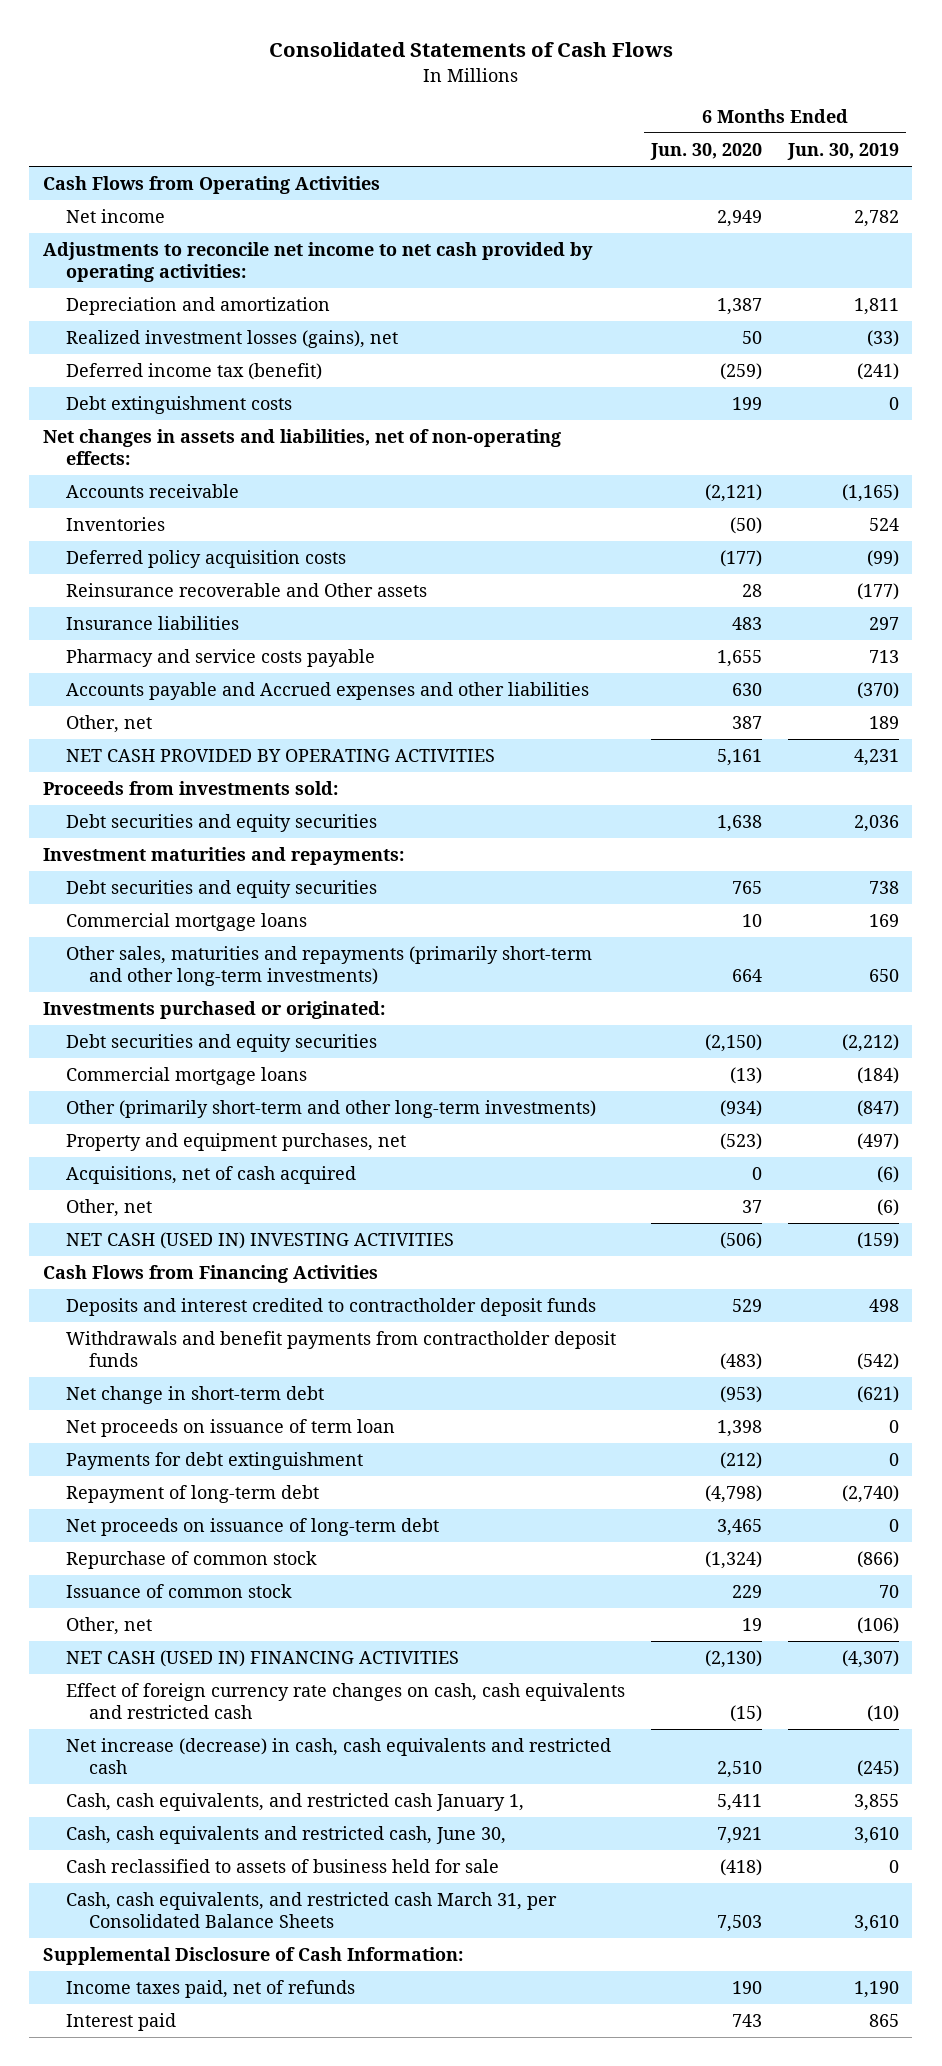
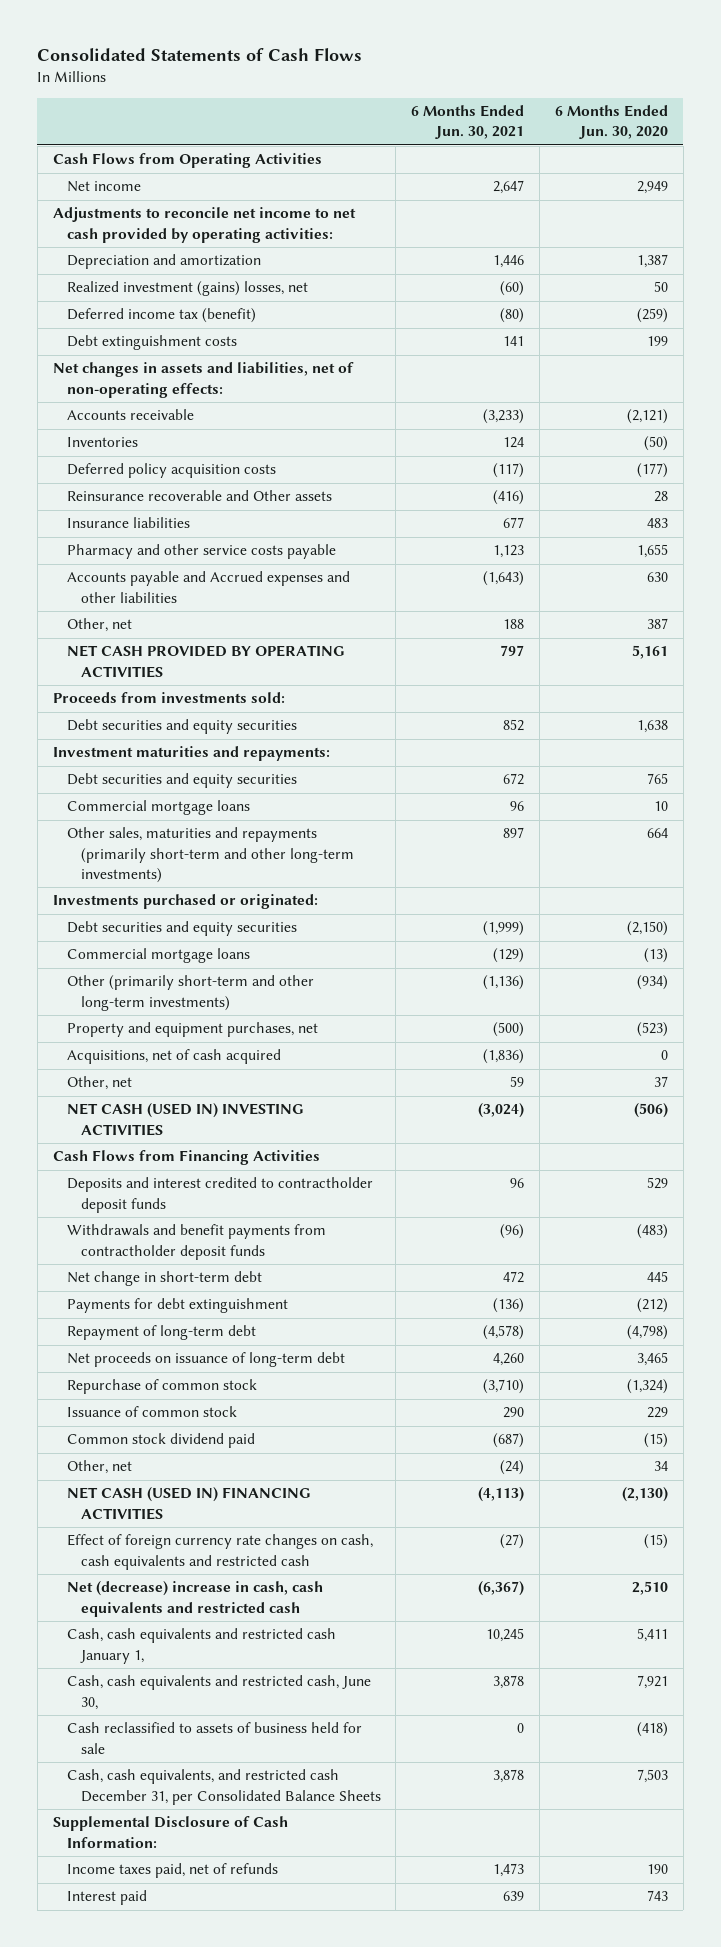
- | 6 Months Ended Jun. 30, 2020 | 6 Months Ended Jun. 30, 2019
+ | 6 Months Ended Jun. 30, 2021 | 6 Months Ended Jun. 30, 2020
- Realized investment losses (gains), net | 50 | (33)
+ Realized investment (gains) losses, net | (60) | 50
- Pharmacy and service costs payable | 1,655 | 713
+ Pharmacy and other service costs payable | 1,123 | 1,655
- Net change in short-term debt | (953) | (621)
- Net proceeds on issuance of term loan | 1,398 | 0
+ Net change in short-term debt | 472 | 445
- Other, net | 19 | (106)
+ Common stock dividend paid | (687) | (15)
+ Other, net | (24) | 34
- Net increase (decrease) in cash, cash equivalents and restricted cash | 2,510 | (245)
- Cash, cash equivalents, and restricted cash January 1, | 5,411 | 3,855
+ Net (decrease) increase in cash, cash equivalents and restricted cash | (6,367) | 2,510
+ Cash, cash equivalents and restricted cash January 1, | 10,245 | 5,411
- Cash, cash equivalents, and restricted cash March 31, per Consolidated Balance Sheets | 7,503 | 3,610
+ Cash, cash equivalents, and restricted cash December 31, per Consolidated Balance Sheets | 3,878 | 7,503

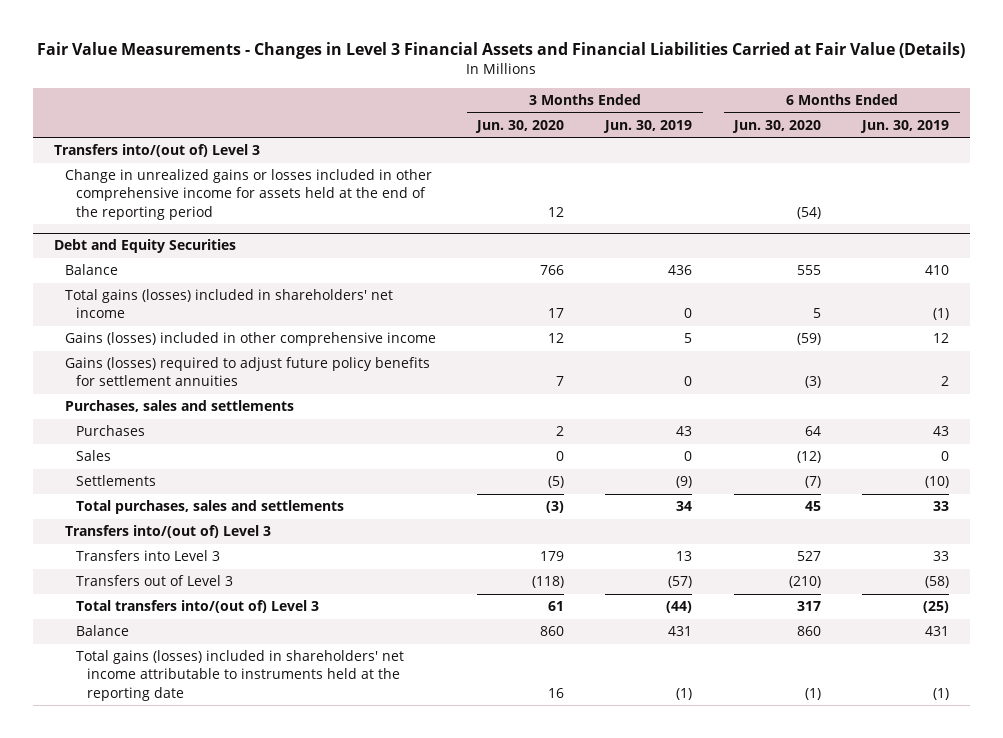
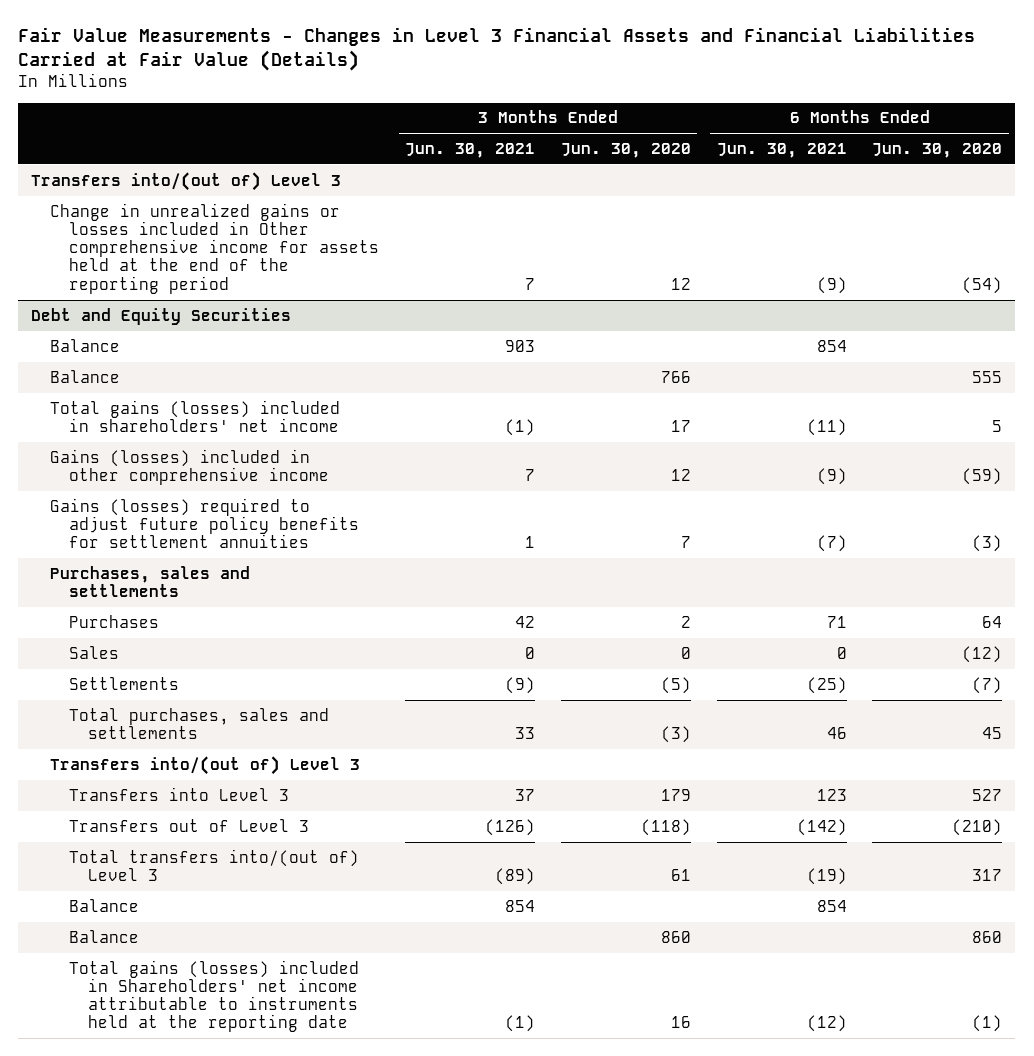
- | 3 Months Ended Jun. 30, 2020 | 3 Months Ended Jun. 30, 2019 | 6 Months Ended Jun. 30, 2020 | 6 Months Ended Jun. 30, 2019
+ | 3 Months Ended Jun. 30, 2021 | 3 Months Ended Jun. 30, 2020 | 6 Months Ended Jun. 30, 2021 | 6 Months Ended Jun. 30, 2020
- Change in unrealized gains or losses included in other comprehensive income for assets held at the end of the reporting period | 12 | | (54) |
+ Change in unrealized gains or losses included in Other comprehensive income for assets held at the end of the reporting period | 7 | 12 | (9) | (54)
@ Debt and Equity Securities
+ Balance | 903 | | 854 |
+ Balance | 854 | | 854 |
- Total gains (losses) included in shareholders' net income attributable to instruments held at the reporting date | 16 | (1) | (1) | (1)
+ Total gains (losses) included in Shareholders' net income attributable to instruments held at the reporting date | (1) | 16 | (12) | (1)

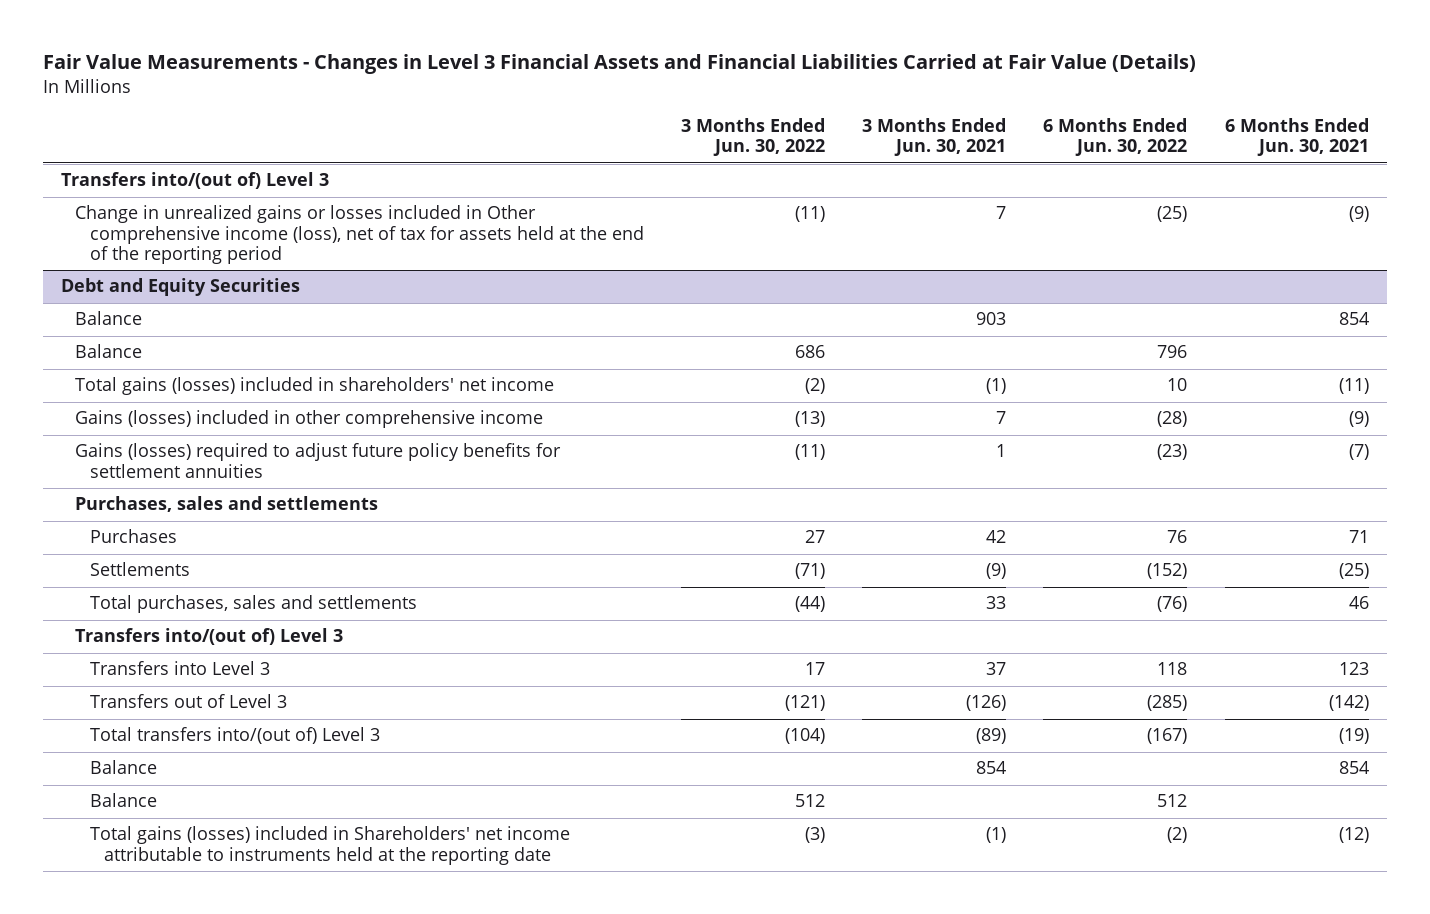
- | 3 Months Ended Jun. 30, 2021 | 3 Months Ended Jun. 30, 2020 | 6 Months Ended Jun. 30, 2021 | 6 Months Ended Jun. 30, 2020
+ | 3 Months Ended Jun. 30, 2022 | 3 Months Ended Jun. 30, 2021 | 6 Months Ended Jun. 30, 2022 | 6 Months Ended Jun. 30, 2021
- Change in unrealized gains or losses included in Other comprehensive income for assets held at the end of the reporting period | 7 | 12 | (9) | (54)
+ Change in unrealized gains or losses included in Other comprehensive income (loss), net of tax for assets held at the end of the reporting period | (11) | 7 | (25) | (9)
@ Debt and Equity Securities
- Sales | 0 | 0 | 0 | (12)

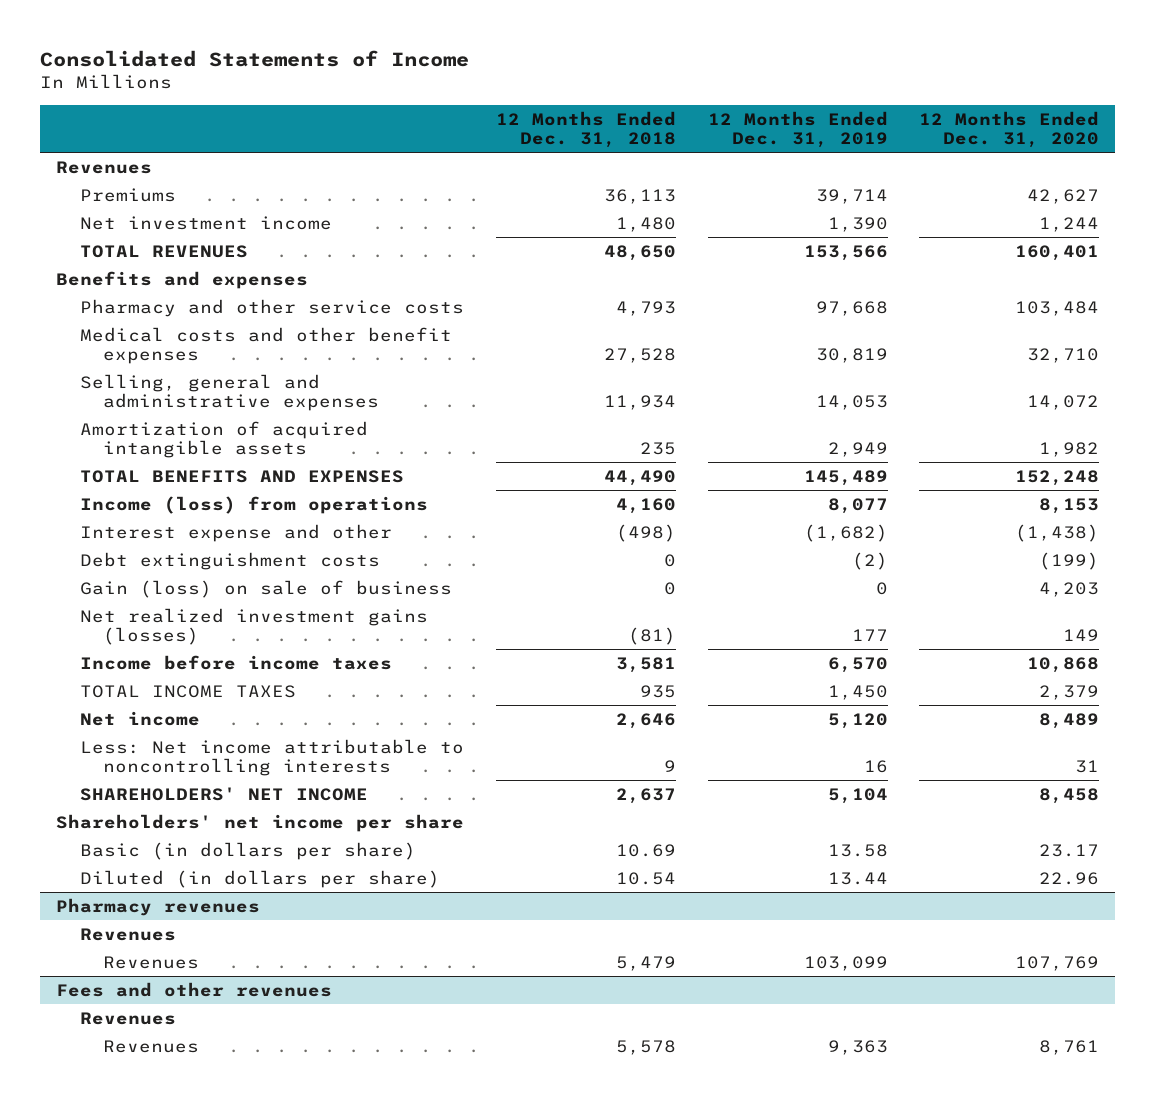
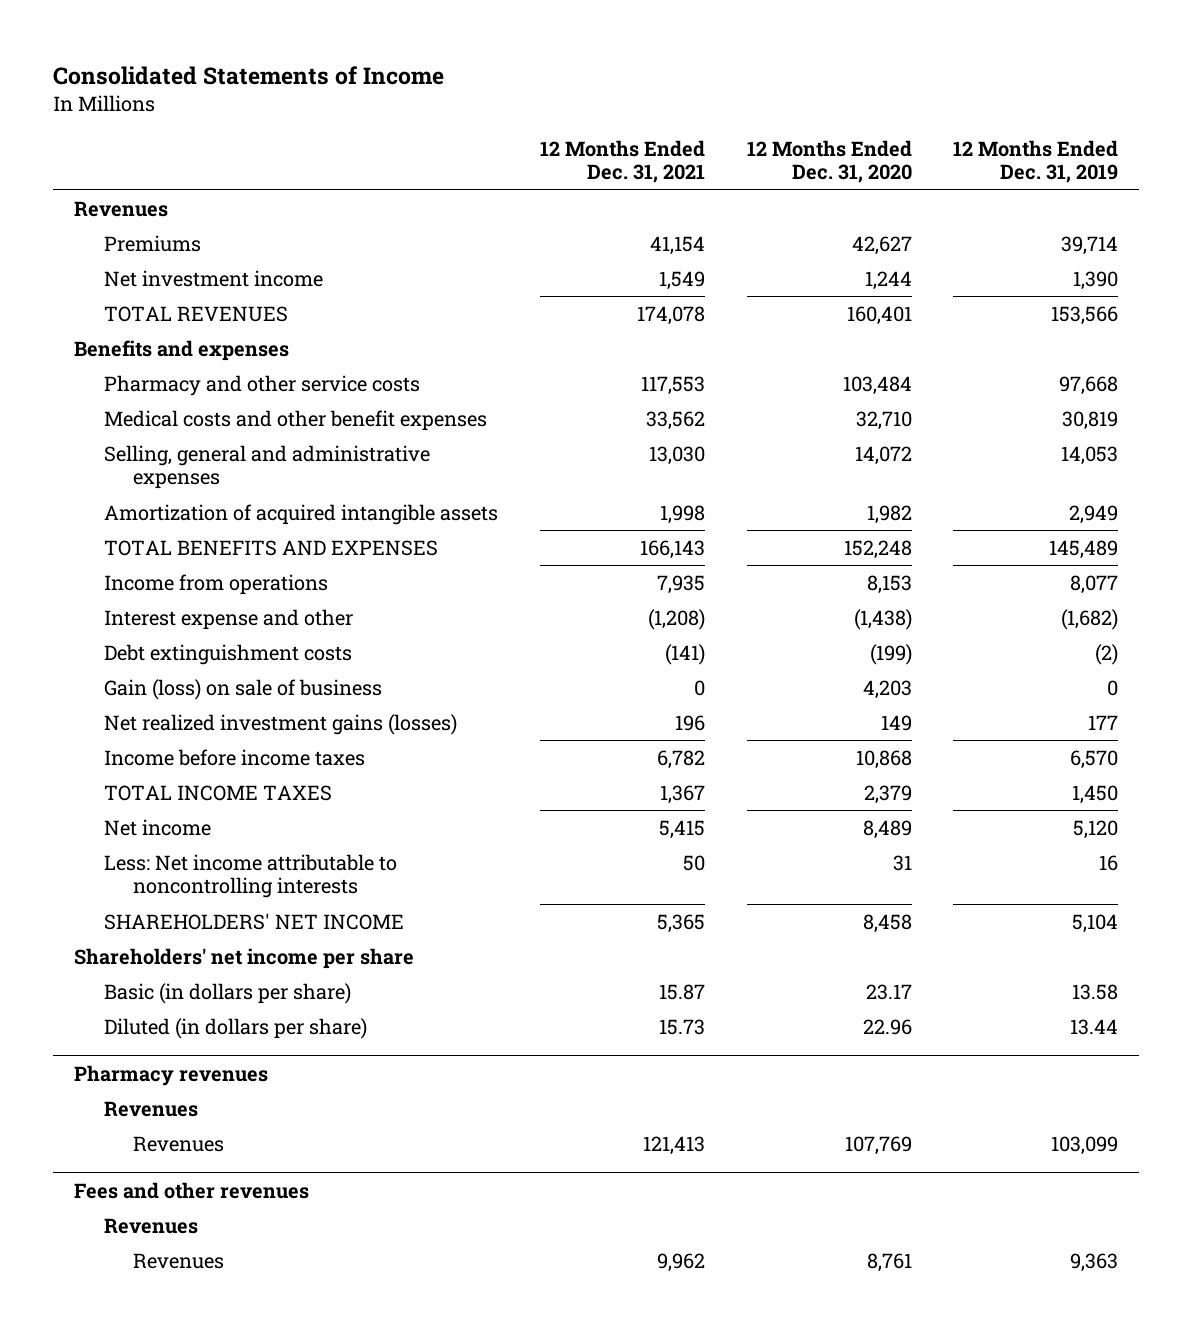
- | 12 Months Ended Dec. 31, 2018 | 12 Months Ended Dec. 31, 2019 | 12 Months Ended Dec. 31, 2020
+ | 12 Months Ended Dec. 31, 2021 | 12 Months Ended Dec. 31, 2020 | 12 Months Ended Dec. 31, 2019
- Income (loss) from operations | 4,160 | 8,077 | 8,153
+ Income from operations | 7,935 | 8,153 | 8,077

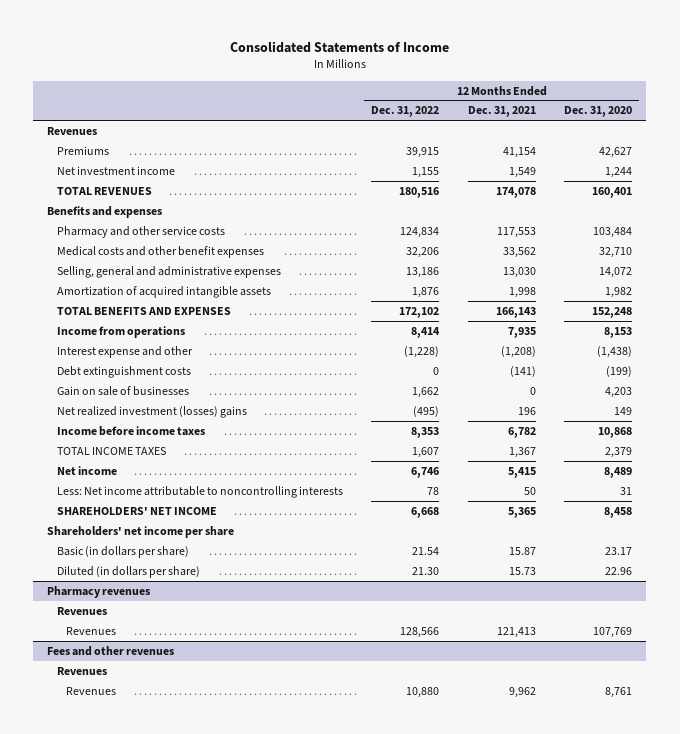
- | 12 Months Ended Dec. 31, 2021 | 12 Months Ended Dec. 31, 2020 | 12 Months Ended Dec. 31, 2019
+ | 12 Months Ended Dec. 31, 2022 | 12 Months Ended Dec. 31, 2021 | 12 Months Ended Dec. 31, 2020
- Gain (loss) on sale of business | 0 | 4,203 | 0
- Net realized investment gains (losses) | 196 | 149 | 177
+ Gain on sale of businesses | 1,662 | 0 | 4,203
+ Net realized investment (losses) gains | (495) | 196 | 149

